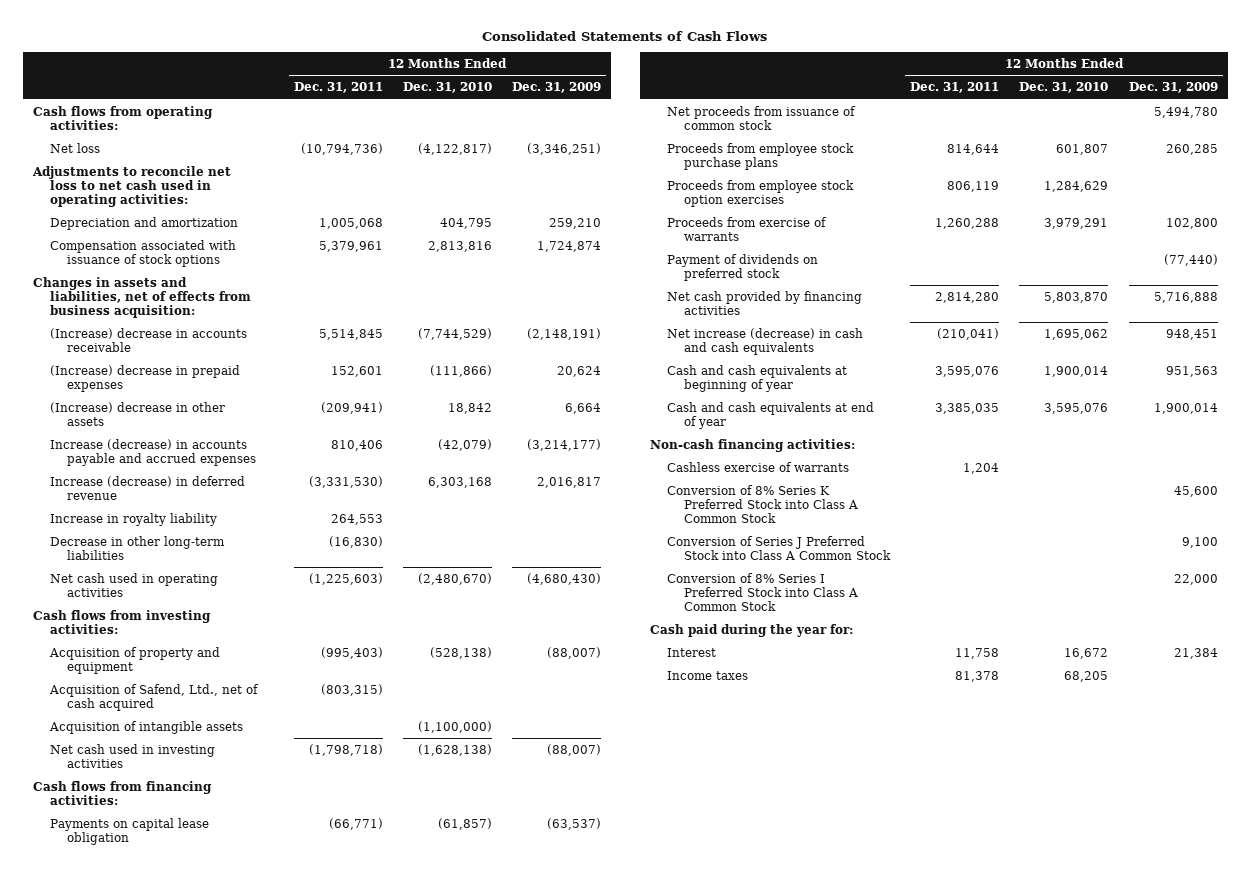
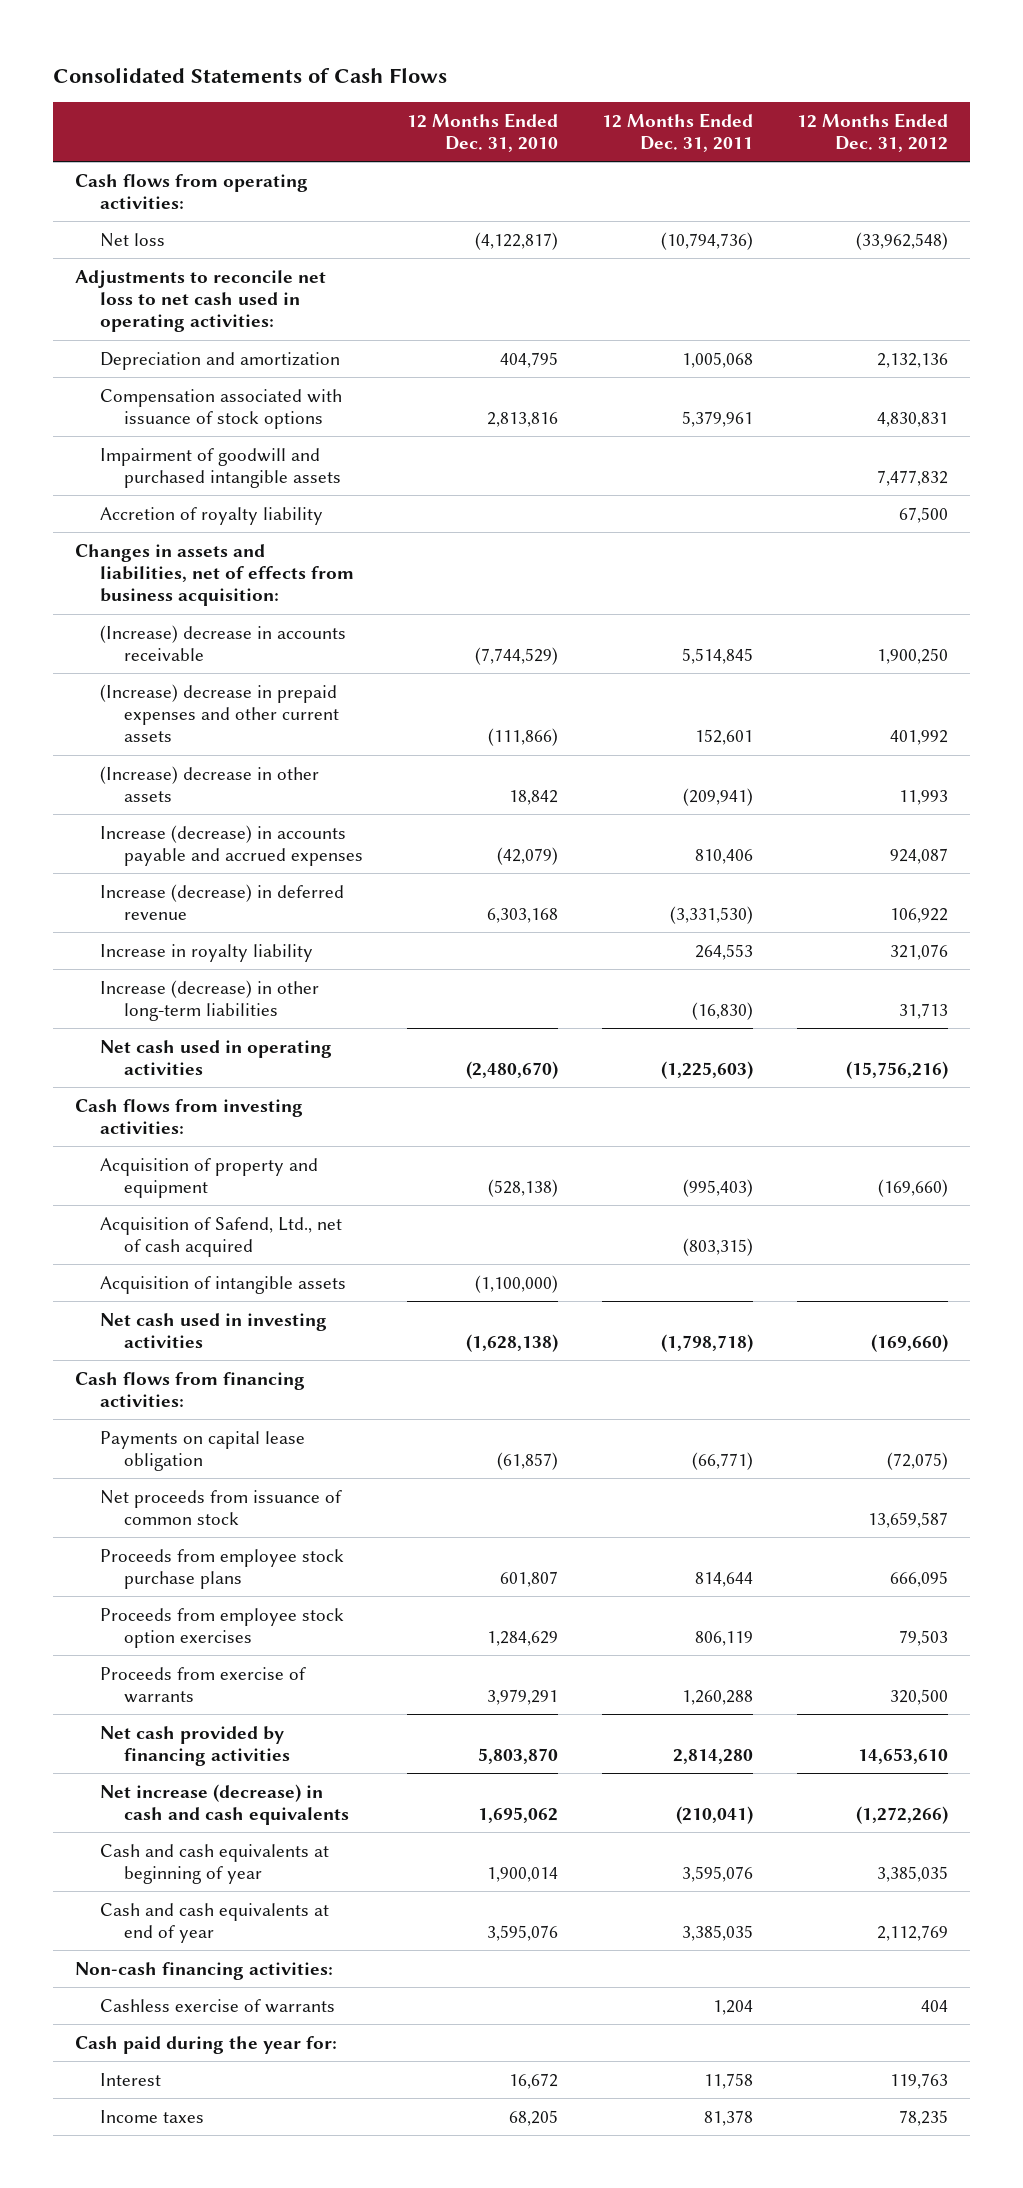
- | 12 Months Ended Dec. 31, 2011 | 12 Months Ended Dec. 31, 2010 | 12 Months Ended Dec. 31, 2009
+ | 12 Months Ended Dec. 31, 2010 | 12 Months Ended Dec. 31, 2011 | 12 Months Ended Dec. 31, 2012
+ Impairment of goodwill and purchased intangible assets | | | 7,477,832
+ Accretion of royalty liability | | | 67,500
- (Increase) decrease in prepaid expenses | 152,601 | (111,866) | 20,624
+ (Increase) decrease in prepaid expenses and other current assets | (111,866) | 152,601 | 401,992
- Decrease in other long-term liabilities | (16,830) | |
+ Increase (decrease) in other long-term liabilities | | (16,830) | 31,713
- Payment of dividends on preferred stock | | | (77,440)
- Conversion of 8% Series K Preferred Stock into Class A Common Stock | | | 45,600
- Conversion of Series J Preferred Stock into Class A Common Stock | | | 9,100
- Conversion of 8% Series I Preferred Stock into Class A Common Stock | | | 22,000

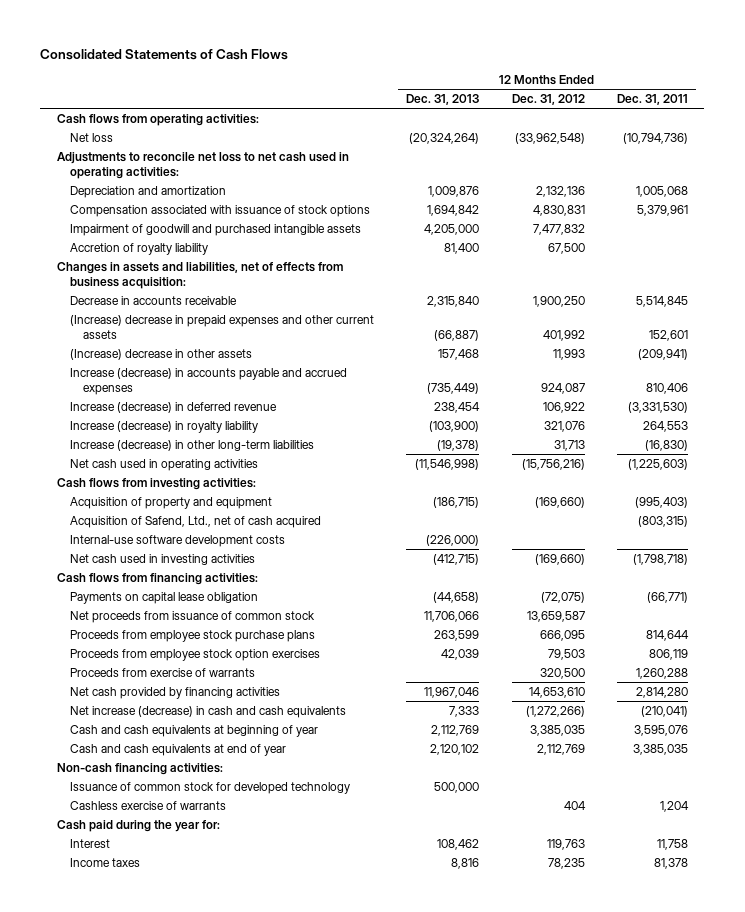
- | 12 Months Ended Dec. 31, 2010 | 12 Months Ended Dec. 31, 2011 | 12 Months Ended Dec. 31, 2012
+ | 12 Months Ended Dec. 31, 2013 | 12 Months Ended Dec. 31, 2012 | 12 Months Ended Dec. 31, 2011
- (Increase) decrease in accounts receivable | (7,744,529) | 5,514,845 | 1,900,250
+ Decrease in accounts receivable | 2,315,840 | 1,900,250 | 5,514,845
- Increase in royalty liability | | 264,553 | 321,076
+ Increase (decrease) in royalty liability | (103,900) | 321,076 | 264,553
- Acquisition of intangible assets | (1,100,000) | |
+ Internal-use software development costs | (226,000) | |
+ Issuance of common stock for developed technology | 500,000 | |

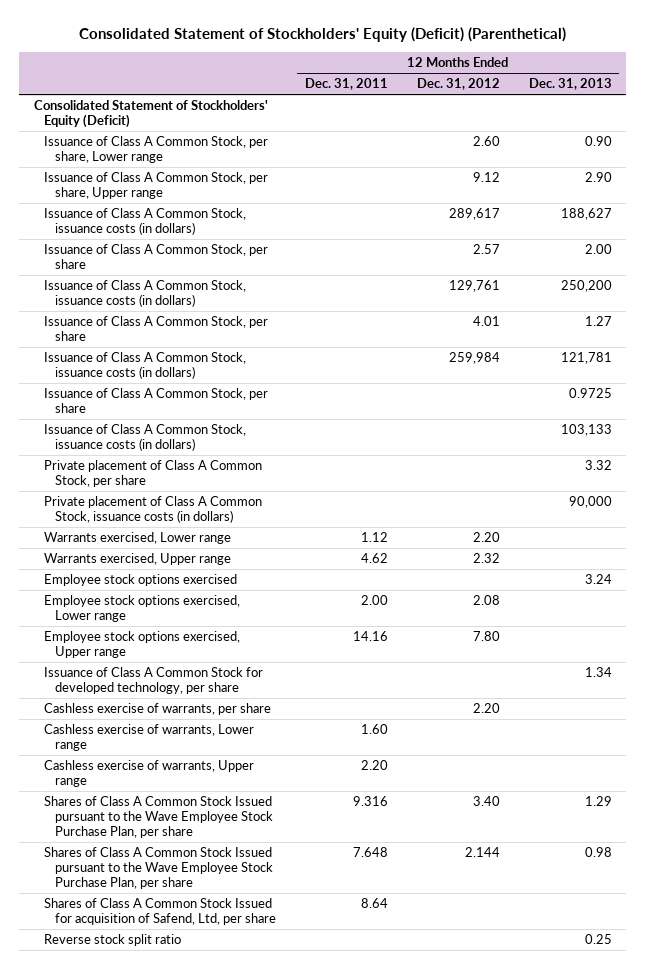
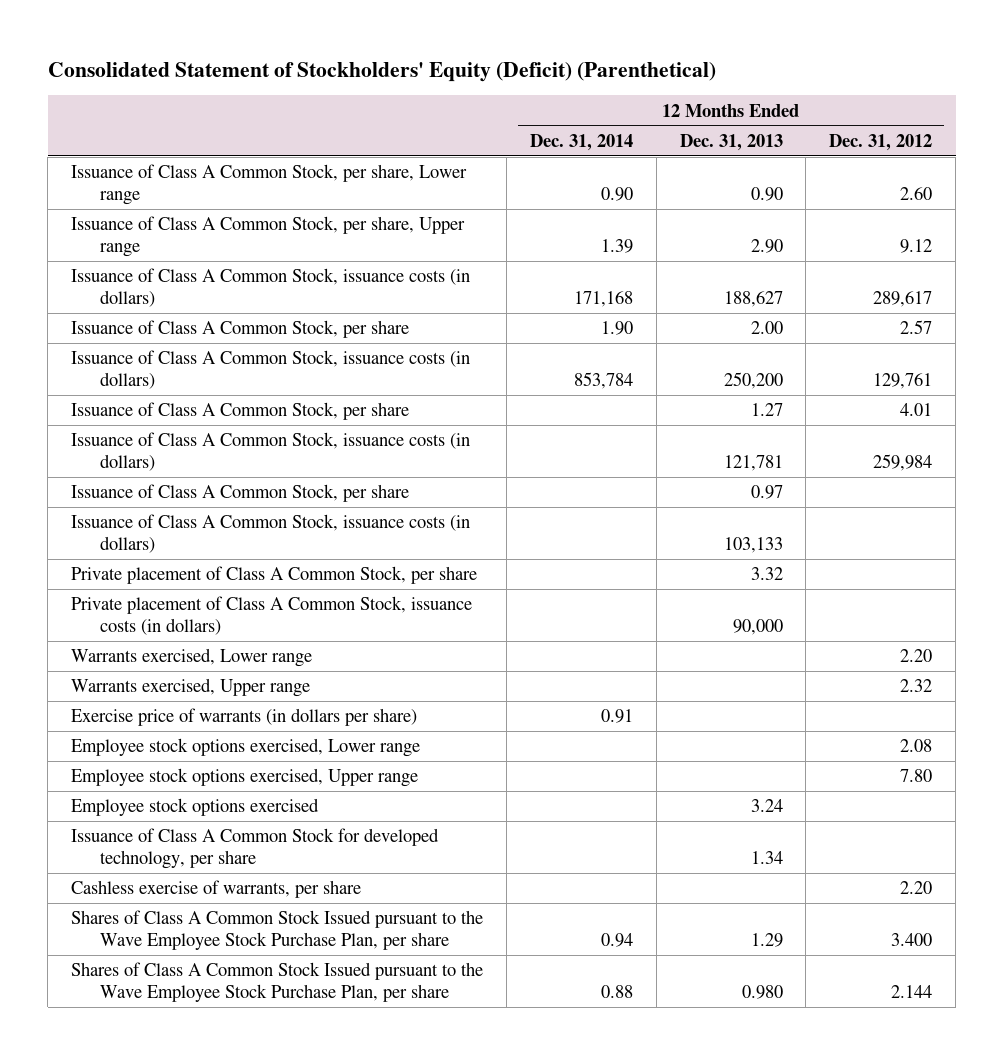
- | 12 Months Ended Dec. 31, 2011 | 12 Months Ended Dec. 31, 2012 | 12 Months Ended Dec. 31, 2013
+ | 12 Months Ended Dec. 31, 2014 | 12 Months Ended Dec. 31, 2013 | 12 Months Ended Dec. 31, 2012
- Consolidated Statement of Stockholders' Equity (Deficit)
- Issuance of Class A Common Stock, per share | | | 0.9725
+ Issuance of Class A Common Stock, per share | | 0.97 |
+ Exercise price of warrants (in dollars per share) | 0.91 | |
moved down: Employee stock options exercised | | 3.24 |
- Cashless exercise of warrants, Lower range | 1.60 | |
- Cashless exercise of warrants, Upper range | 2.20 | |
- Shares of Class A Common Stock Issued pursuant to the Wave Employee Stock Purchase Plan, per share | 9.316 | 3.40 | 1.29
- Shares of Class A Common Stock Issued pursuant to the Wave Employee Stock Purchase Plan, per share | 7.648 | 2.144 | 0.98
- Shares of Class A Common Stock Issued for acquisition of Safend, Ltd, per share | 8.64 | |
- Reverse stock split ratio | | | 0.25
+ Shares of Class A Common Stock Issued pursuant to the Wave Employee Stock Purchase Plan, per share | 0.94 | 1.29 | 3.400
+ Shares of Class A Common Stock Issued pursuant to the Wave Employee Stock Purchase Plan, per share | 0.88 | 0.980 | 2.144

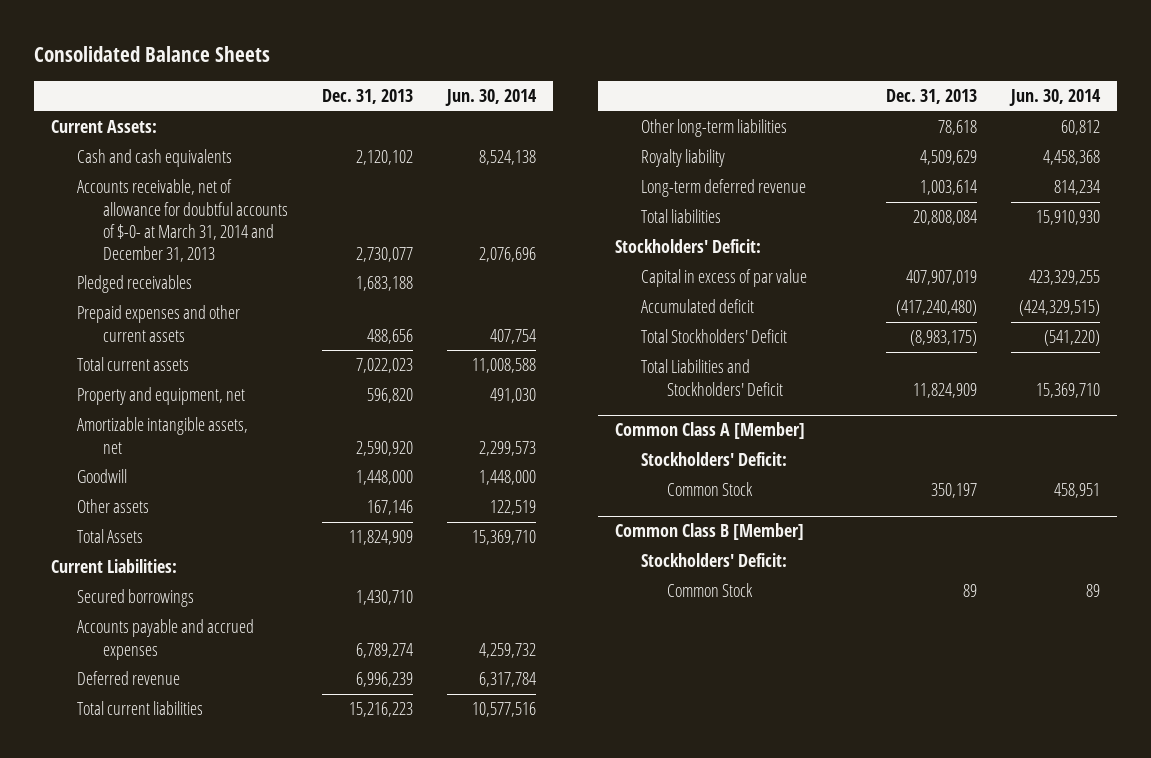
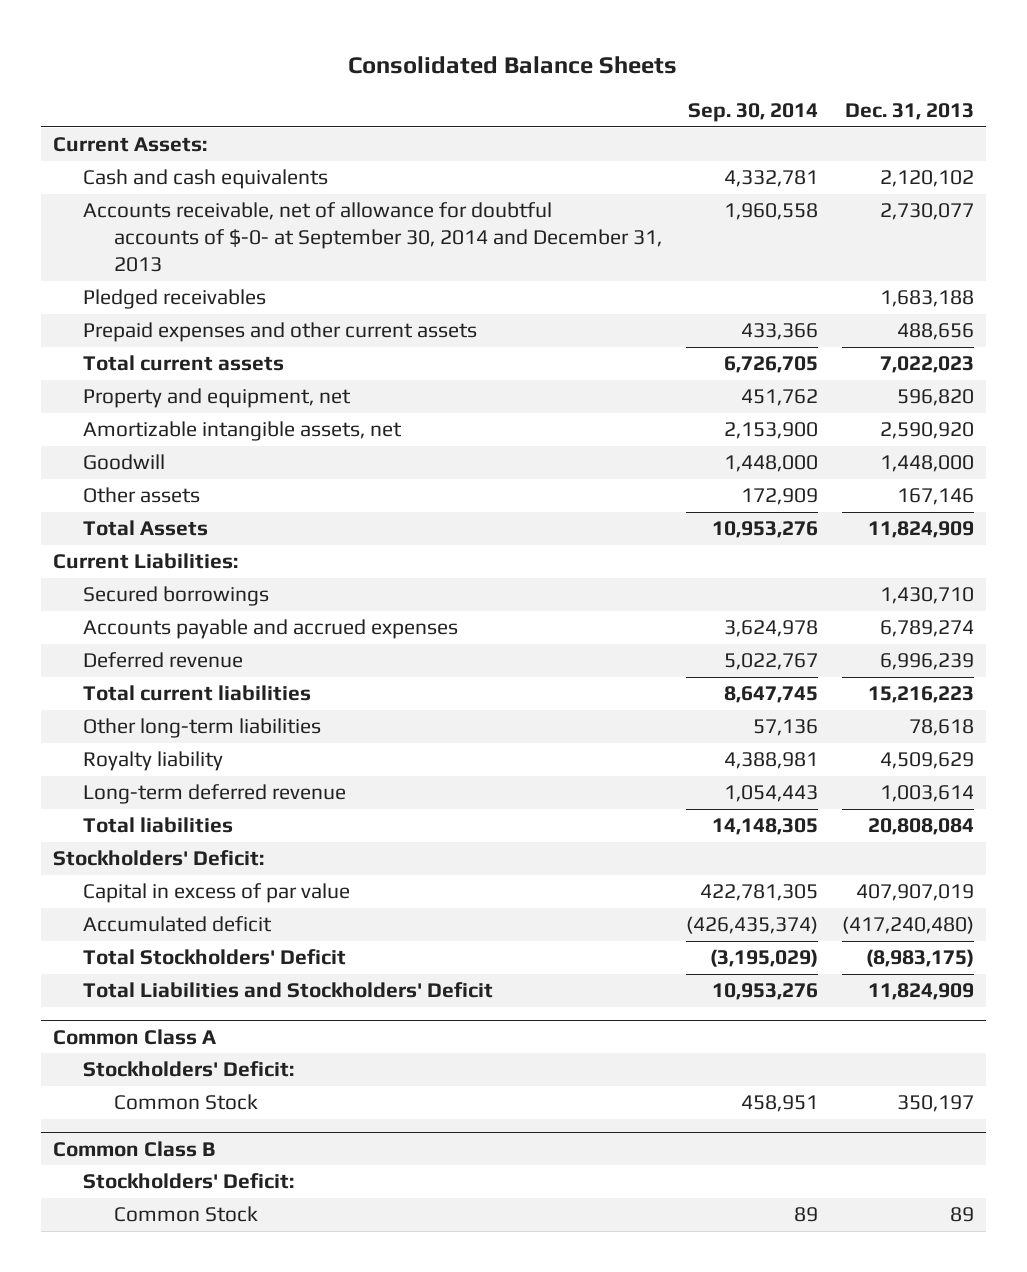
- | Dec. 31, 2013 | Jun. 30, 2014
+ | Sep. 30, 2014 | Dec. 31, 2013
- Accounts receivable, net of allowance for doubtful accounts of $-0- at March 31, 2014 and December 31, 2013 | 2,730,077 | 2,076,696
+ Accounts receivable, net of allowance for doubtful accounts of $-0- at September 30, 2014 and December 31, 2013 | 1,960,558 | 2,730,077
- Common Class A [Member]
+ Common Class A
- Common Class B [Member]
+ Common Class B

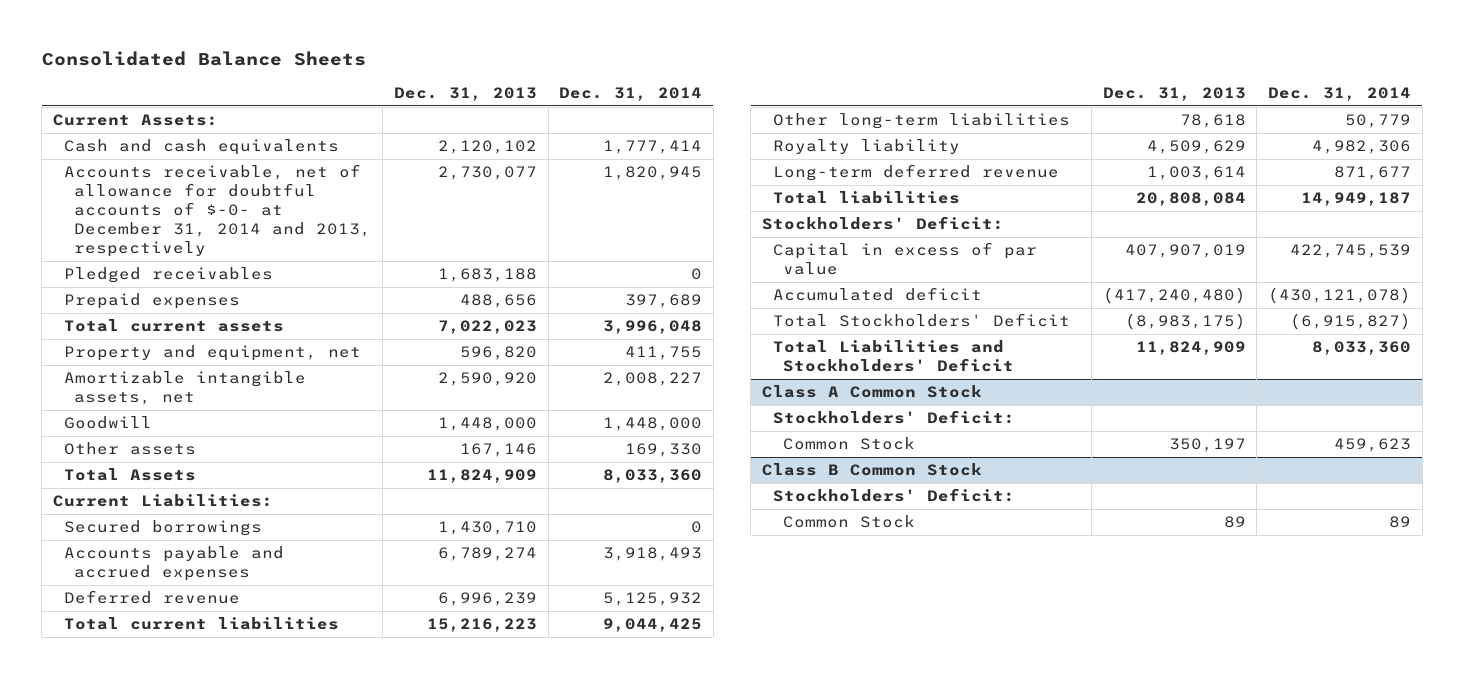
- | Sep. 30, 2014 | Dec. 31, 2013
+ | Dec. 31, 2013 | Dec. 31, 2014
- Accounts receivable, net of allowance for doubtful accounts of $-0- at September 30, 2014 and December 31, 2013 | 1,960,558 | 2,730,077
+ Accounts receivable, net of allowance for doubtful accounts of $-0- at December 31, 2014 and 2013, respectively | 2,730,077 | 1,820,945
- Prepaid expenses and other current assets | 433,366 | 488,656
+ Prepaid expenses | 488,656 | 397,689
- Common Class A
+ Class A Common Stock
- Common Class B
+ Class B Common Stock

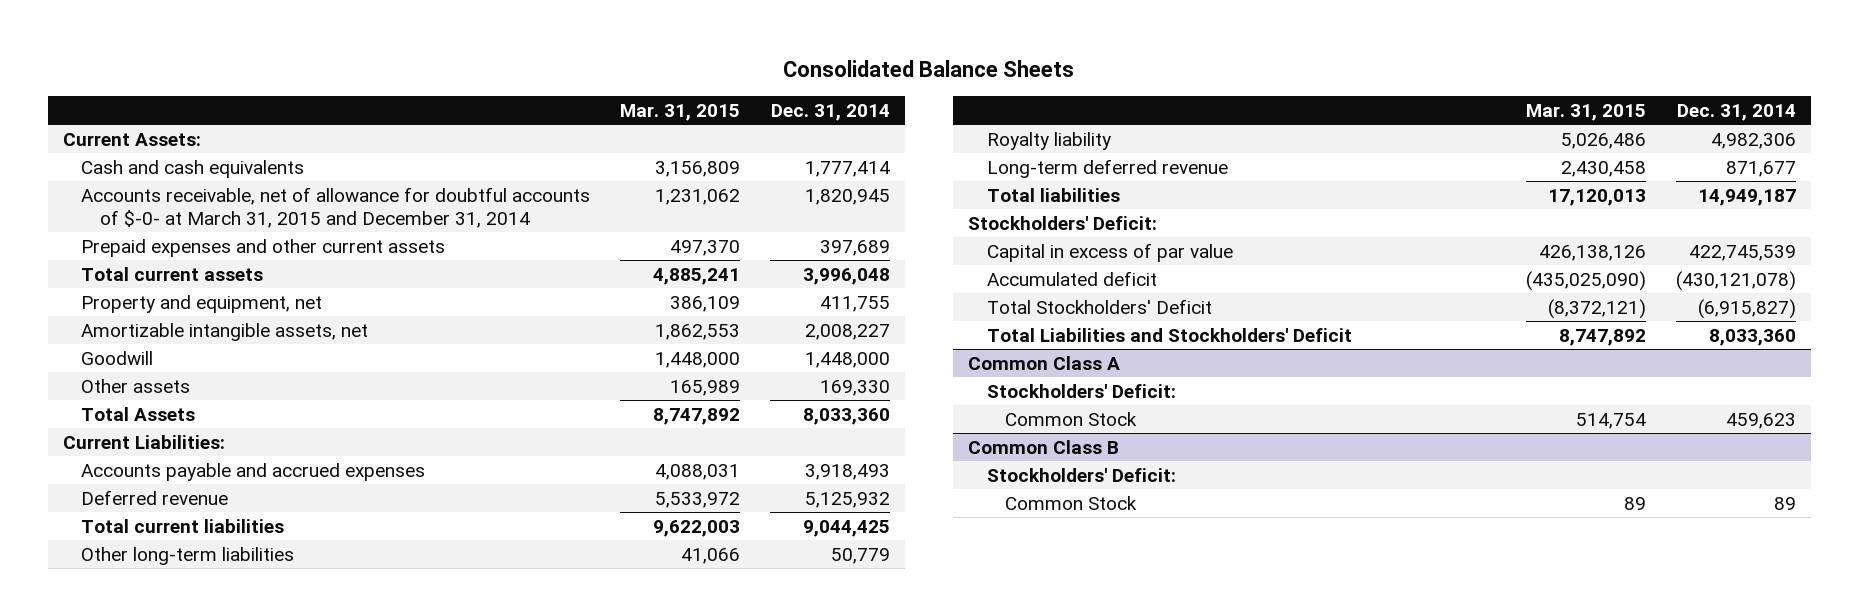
- | Dec. 31, 2013 | Dec. 31, 2014
+ | Mar. 31, 2015 | Dec. 31, 2014
- Accounts receivable, net of allowance for doubtful accounts of $-0- at December 31, 2014 and 2013, respectively | 2,730,077 | 1,820,945
- Pledged receivables | 1,683,188 | 0
- Prepaid expenses | 488,656 | 397,689
+ Accounts receivable, net of allowance for doubtful accounts of $-0- at March 31, 2015 and December 31, 2014 | 1,231,062 | 1,820,945
+ Prepaid expenses and other current assets | 497,370 | 397,689
- Secured borrowings | 1,430,710 | 0
- Class A Common Stock
+ Common Class A
- Class B Common Stock
+ Common Class B

